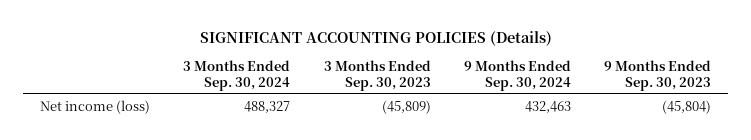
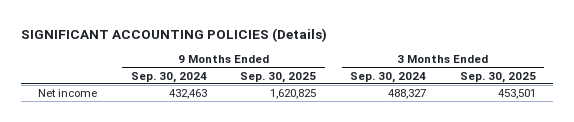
- | 3 Months Ended Sep. 30, 2024 | 3 Months Ended Sep. 30, 2023 | 9 Months Ended Sep. 30, 2024 | 9 Months Ended Sep. 30, 2023
+ | 9 Months Ended Sep. 30, 2024 | 9 Months Ended Sep. 30, 2025 | 3 Months Ended Sep. 30, 2024 | 3 Months Ended Sep. 30, 2025
- Net income (loss) | 488,327 | (45,809) | 432,463 | (45,804)
+ Net income | 432,463 | 1,620,825 | 488,327 | 453,501

